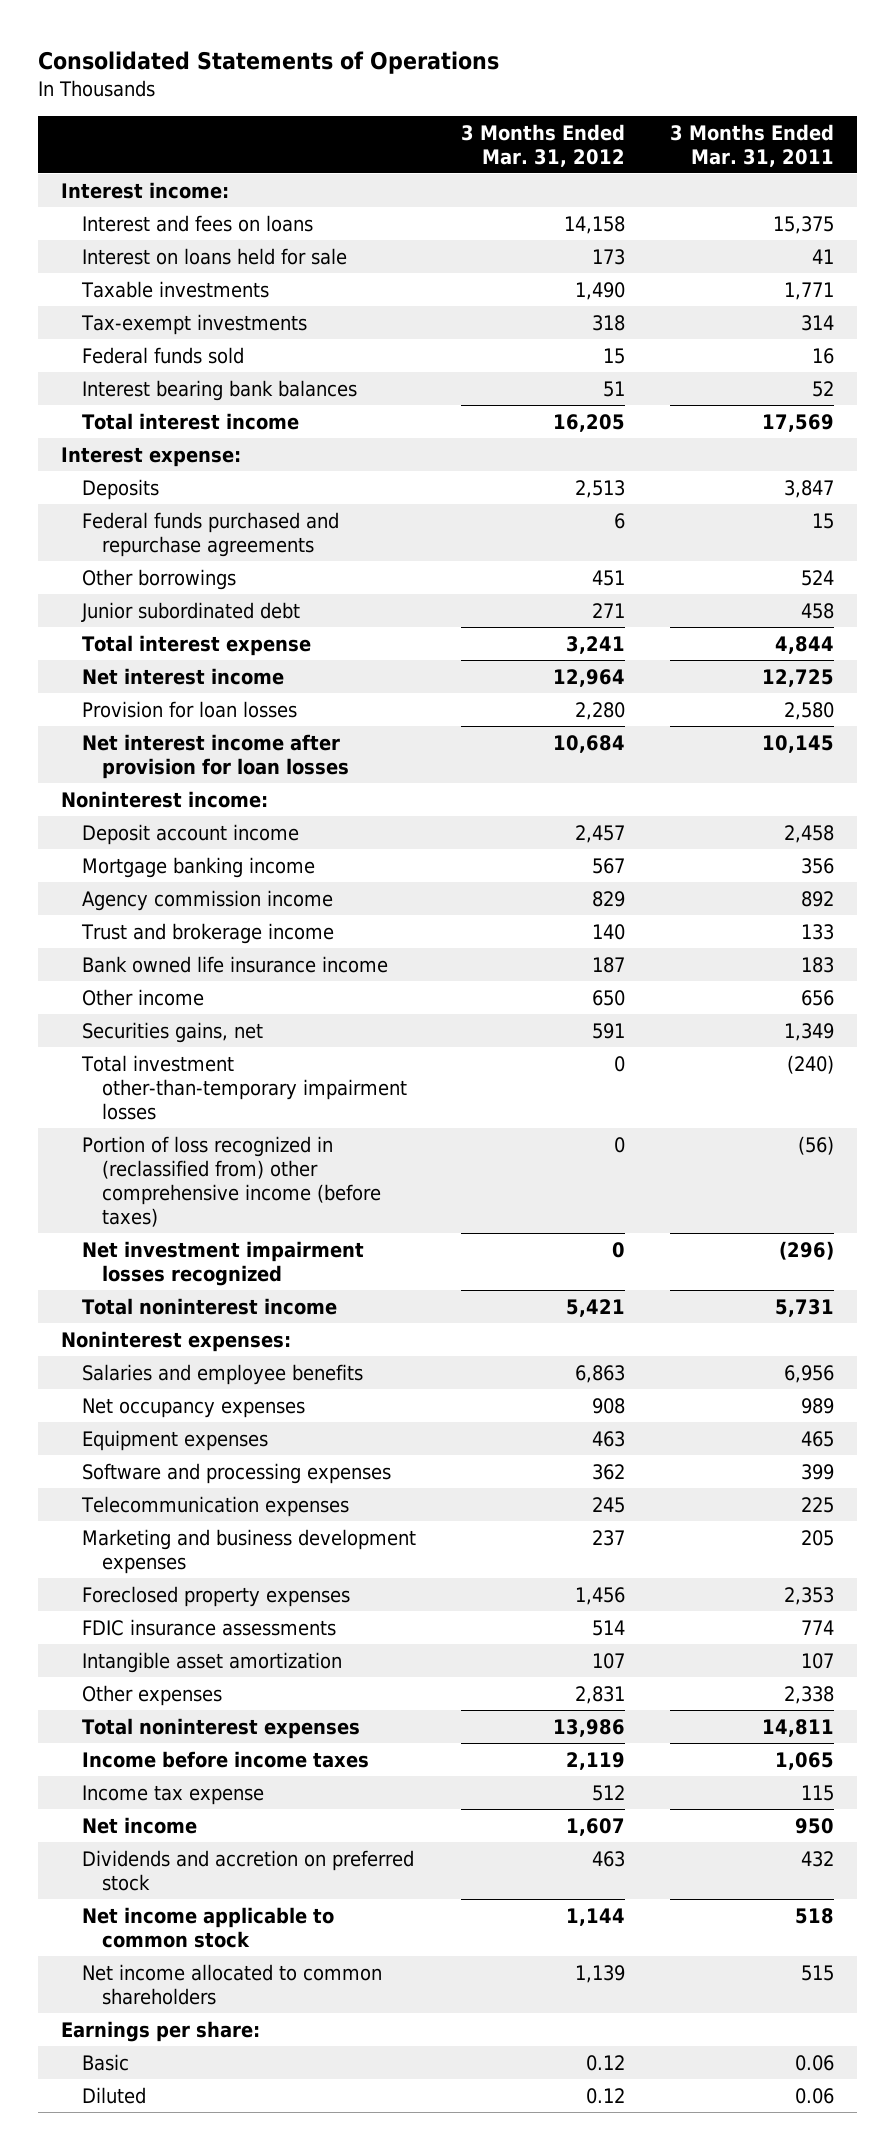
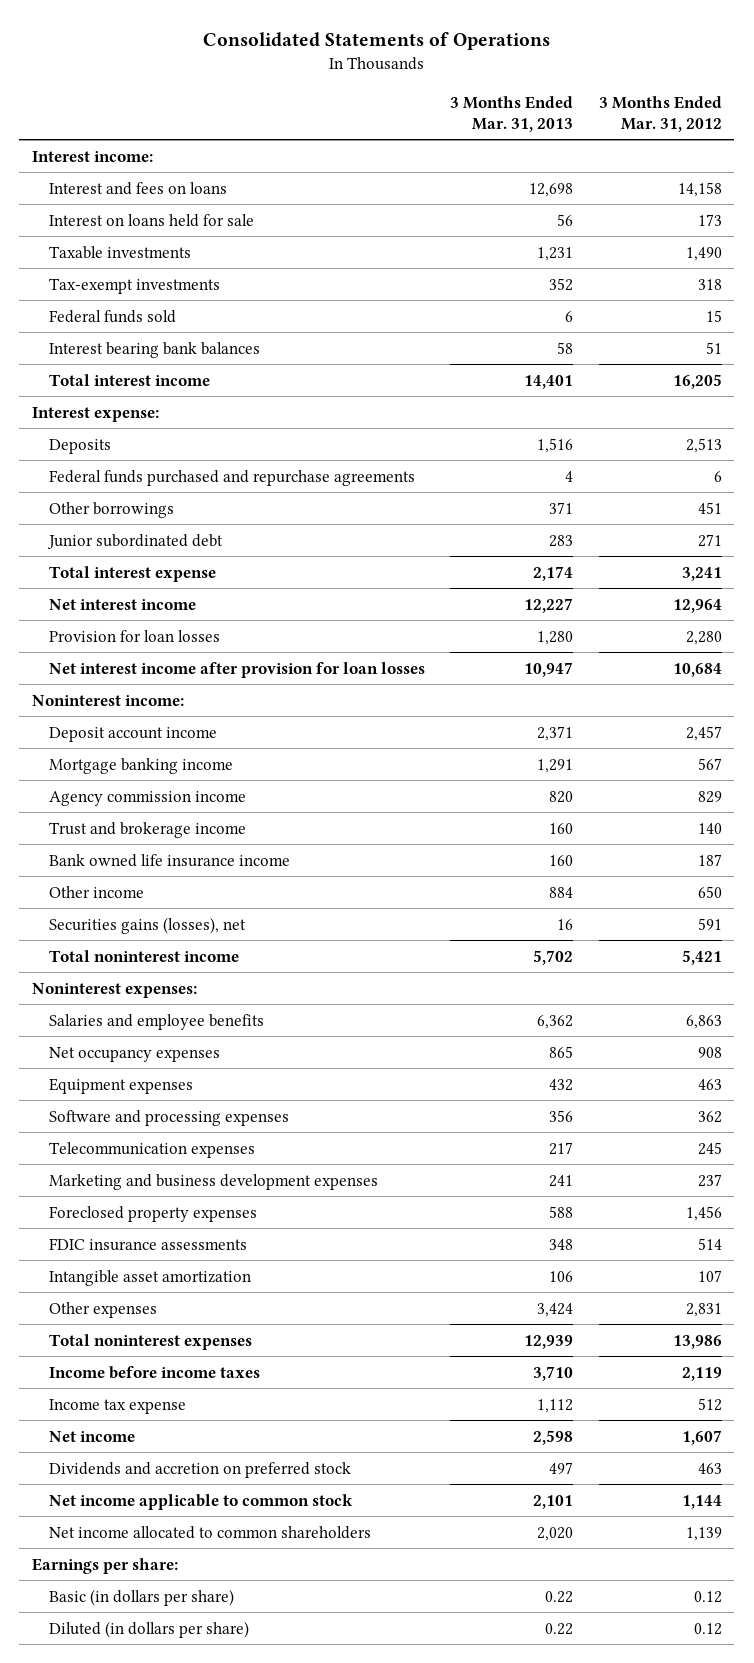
- | 3 Months Ended Mar. 31, 2012 | 3 Months Ended Mar. 31, 2011
+ | 3 Months Ended Mar. 31, 2013 | 3 Months Ended Mar. 31, 2012
- Securities gains, net | 591 | 1,349
- Total investment other-than-temporary impairment losses | 0 | (240)
- Portion of loss recognized in (reclassified from) other comprehensive income (before taxes) | 0 | (56)
- Net investment impairment losses recognized | 0 | (296)
+ Securities gains (losses), net | 16 | 591
- Basic | 0.12 | 0.06
- Diluted | 0.12 | 0.06
+ Basic (in dollars per share) | 0.22 | 0.12
+ Diluted (in dollars per share) | 0.22 | 0.12

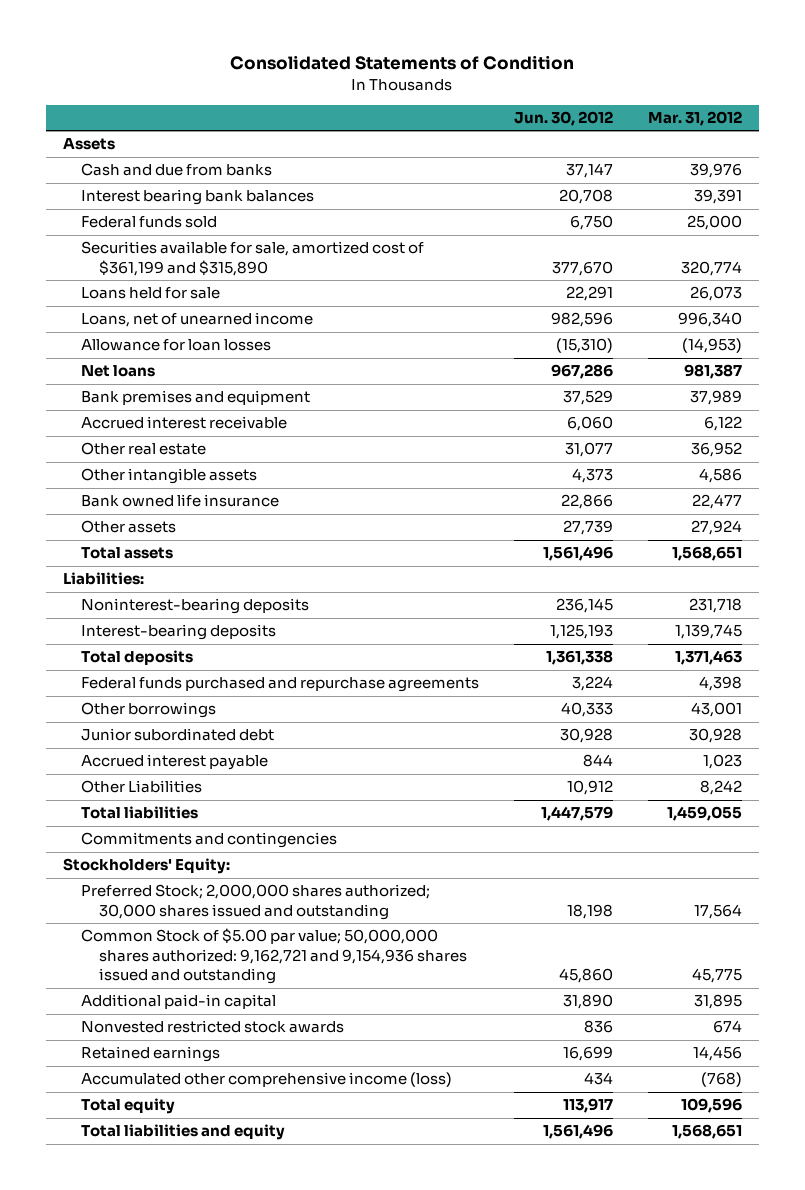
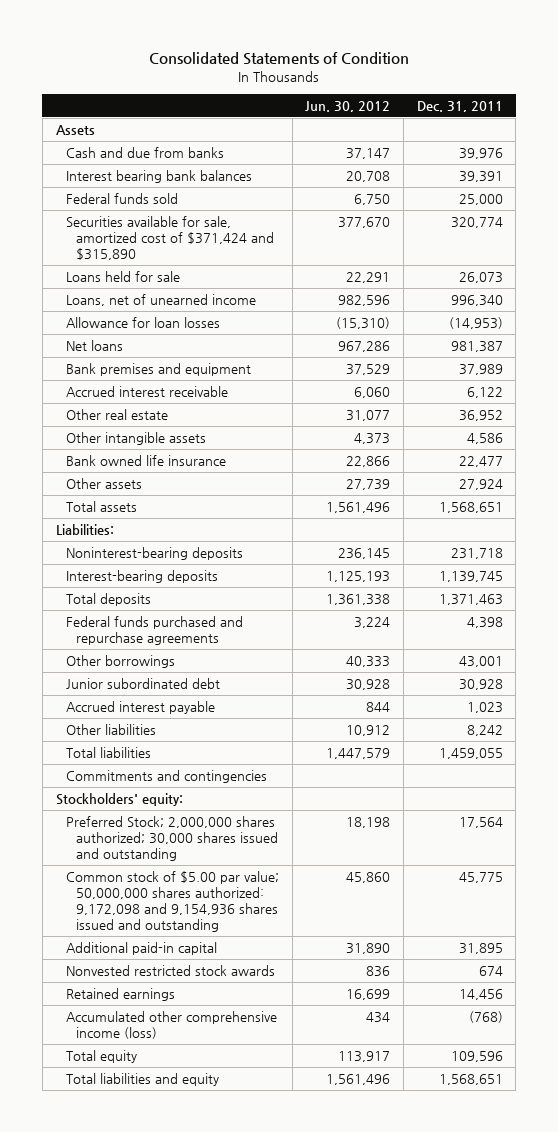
- | Jun. 30, 2012 | Mar. 31, 2012
+ | Jun. 30, 2012 | Dec. 31, 2011
- Securities available for sale, amortized cost of $361,199 and $315,890 | 377,670 | 320,774
+ Securities available for sale, amortized cost of $371,424 and $315,890 | 377,670 | 320,774
- Other Liabilities | 10,912 | 8,242
+ Other liabilities | 10,912 | 8,242
- Stockholders' Equity:
+ Stockholders' equity:
- Common Stock of $5.00 par value; 50,000,000 shares authorized: 9,162,721 and 9,154,936 shares issued and outstanding | 45,860 | 45,775
+ Common stock of $5.00 par value; 50,000,000 shares authorized: 9,172,098 and 9,154,936 shares issued and outstanding | 45,860 | 45,775

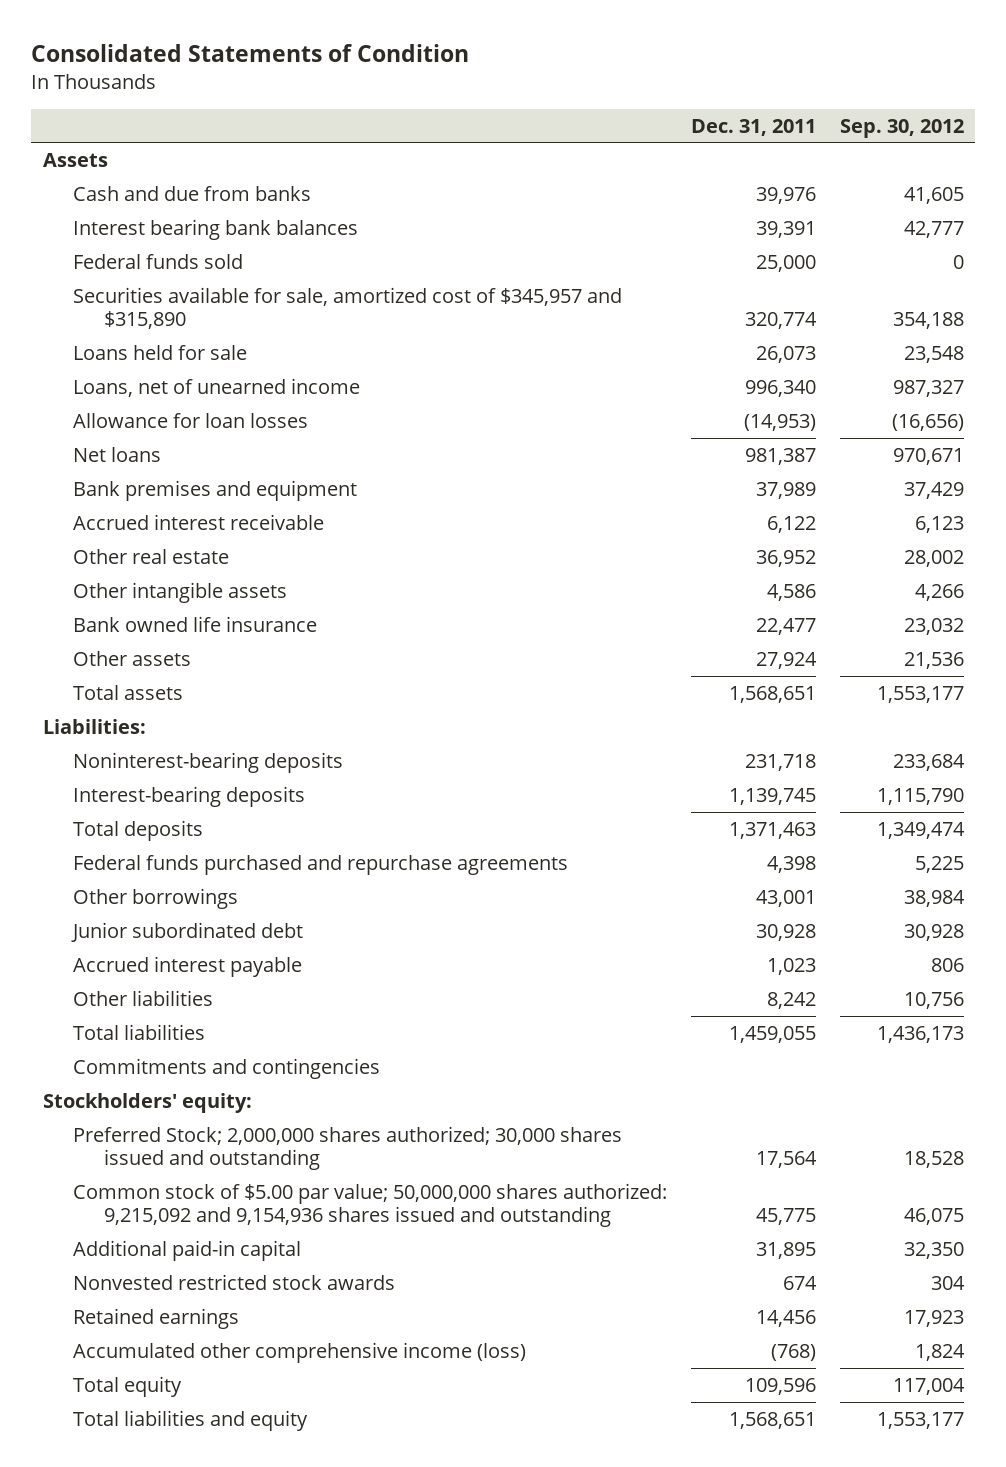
- | Jun. 30, 2012 | Dec. 31, 2011
+ | Dec. 31, 2011 | Sep. 30, 2012
- Securities available for sale, amortized cost of $371,424 and $315,890 | 377,670 | 320,774
+ Securities available for sale, amortized cost of $345,957 and $315,890 | 320,774 | 354,188
- Common stock of $5.00 par value; 50,000,000 shares authorized: 9,172,098 and 9,154,936 shares issued and outstanding | 45,860 | 45,775
+ Common stock of $5.00 par value; 50,000,000 shares authorized: 9,215,092 and 9,154,936 shares issued and outstanding | 45,775 | 46,075

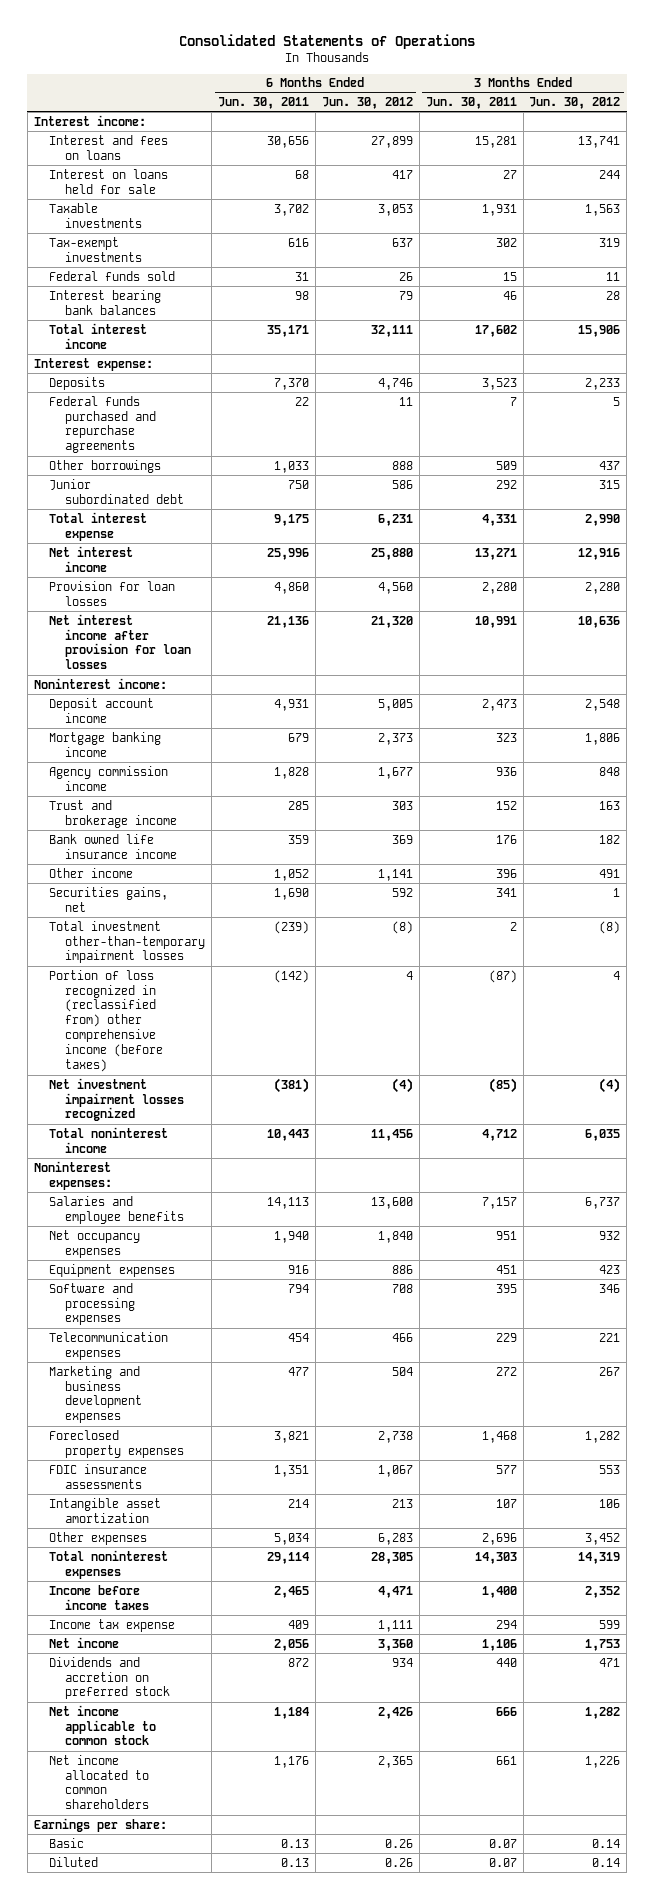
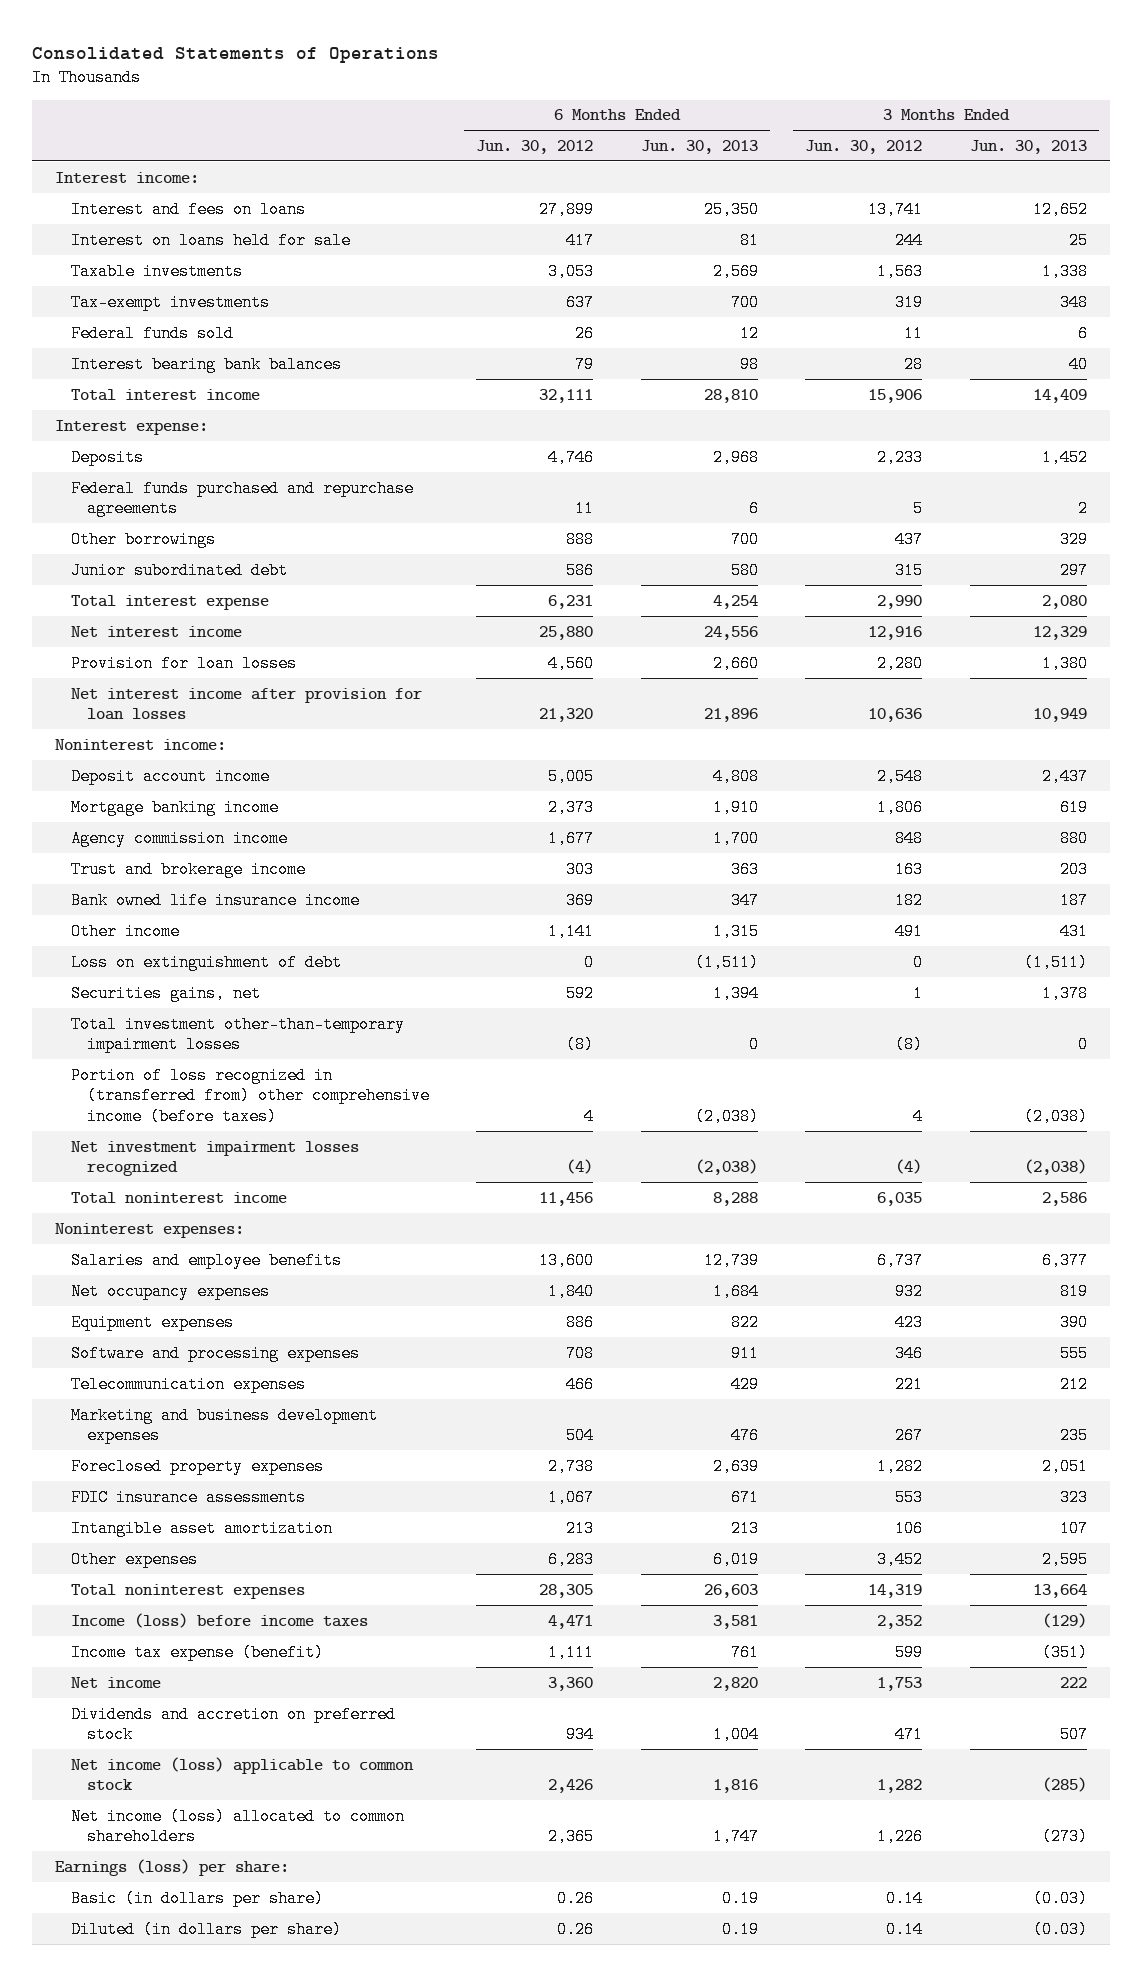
- | 6 Months Ended Jun. 30, 2011 | 6 Months Ended Jun. 30, 2012 | 3 Months Ended Jun. 30, 2011 | 3 Months Ended Jun. 30, 2012
+ | 6 Months Ended Jun. 30, 2012 | 6 Months Ended Jun. 30, 2013 | 3 Months Ended Jun. 30, 2012 | 3 Months Ended Jun. 30, 2013
+ Loss on extinguishment of debt | 0 | (1,511) | 0 | (1,511)
- Portion of loss recognized in (reclassified from) other comprehensive income (before taxes) | (142) | 4 | (87) | 4
+ Portion of loss recognized in (transferred from) other comprehensive income (before taxes) | 4 | (2,038) | 4 | (2,038)
- Income before income taxes | 2,465 | 4,471 | 1,400 | 2,352
- Income tax expense | 409 | 1,111 | 294 | 599
+ Income (loss) before income taxes | 4,471 | 3,581 | 2,352 | (129)
+ Income tax expense (benefit) | 1,111 | 761 | 599 | (351)
- Net income applicable to common stock | 1,184 | 2,426 | 666 | 1,282
- Net income allocated to common shareholders | 1,176 | 2,365 | 661 | 1,226
- Earnings per share:
- Basic | 0.13 | 0.26 | 0.07 | 0.14
- Diluted | 0.13 | 0.26 | 0.07 | 0.14
+ Net income (loss) applicable to common stock | 2,426 | 1,816 | 1,282 | (285)
+ Net income (loss) allocated to common shareholders | 2,365 | 1,747 | 1,226 | (273)
+ Earnings (loss) per share:
+ Basic (in dollars per share) | 0.26 | 0.19 | 0.14 | (0.03)
+ Diluted (in dollars per share) | 0.26 | 0.19 | 0.14 | (0.03)

